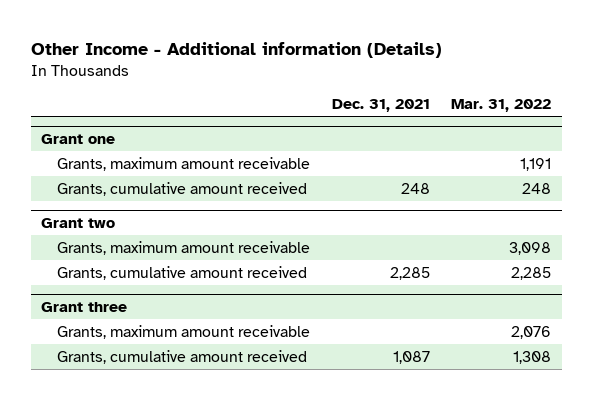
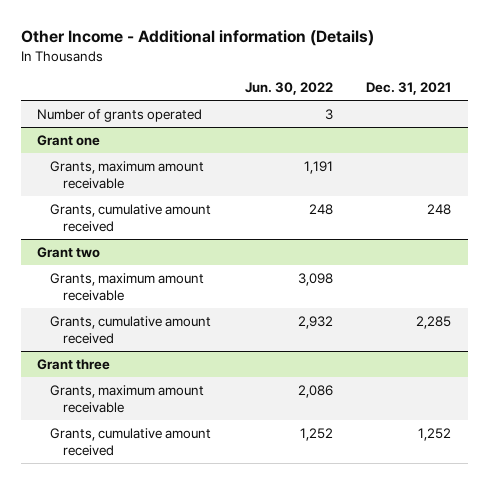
- | Dec. 31, 2021 | Mar. 31, 2022
+ | Jun. 30, 2022 | Dec. 31, 2021
+ Number of grants operated | 3 |
@ Grant three
- Grants, cumulative amount received | 1,087 | 1,308
+ Grants, cumulative amount received | 1,252 | 1,252

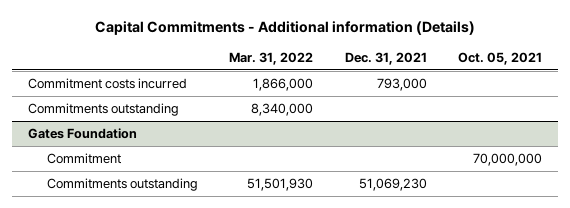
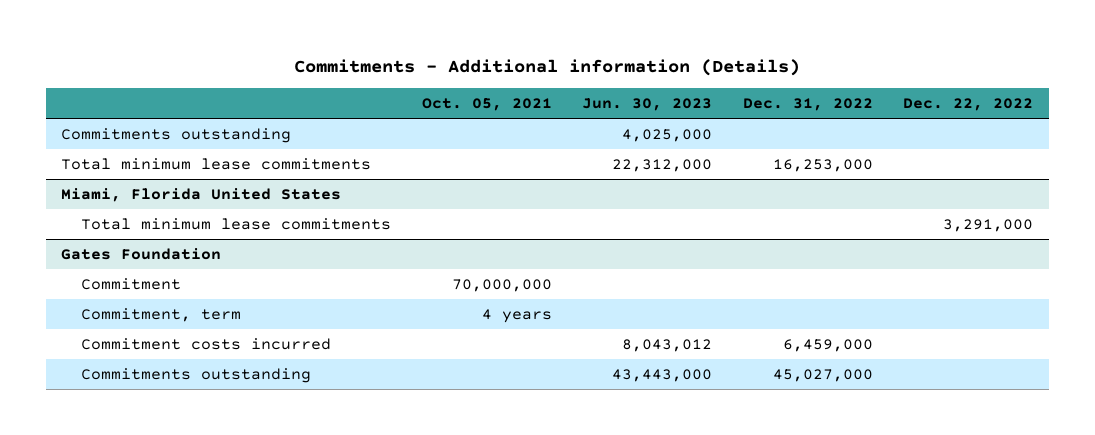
- Capital Commitments - Additional information (Details)
+ Commitments - Additional information (Details)
- | Mar. 31, 2022 | Dec. 31, 2021 | Oct. 05, 2021
+ | Oct. 05, 2021 | Jun. 30, 2023 | Dec. 31, 2022 | Dec. 22, 2022
- Commitment costs incurred | 1,866,000 | 793,000 |
+ Total minimum lease commitments | | 22,312,000 | 16,253,000 |
+ Miami, Florida United States
+ Total minimum lease commitments | | | | 3,291,000
@ Gates Foundation
+ Commitment, term | 4 years | | |
+ Commitment costs incurred | | 8,043,012 | 6,459,000 |

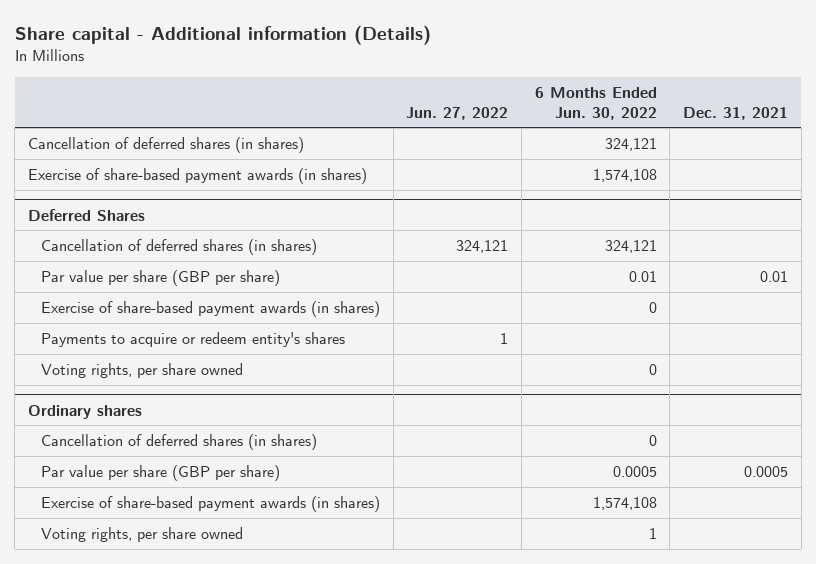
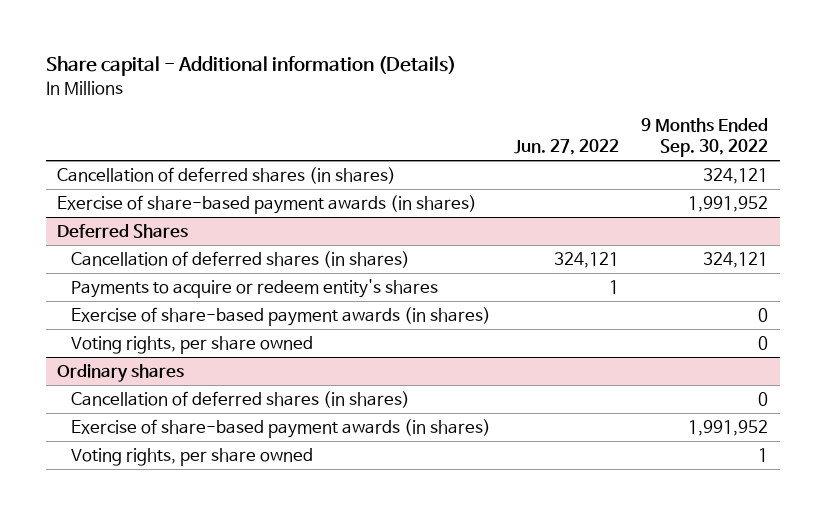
- | Jun. 27, 2022 | 6 Months Ended Jun. 30, 2022 | Dec. 31, 2021
+ | Jun. 27, 2022 | 9 Months Ended Sep. 30, 2022
@ Deferred Shares
- Par value per share (GBP per share) | | 0.01 | 0.01
moved down: Exercise of share-based payment awards (in shares) | | 0
@ Ordinary shares
- Par value per share (GBP per share) | | 0.0005 | 0.0005

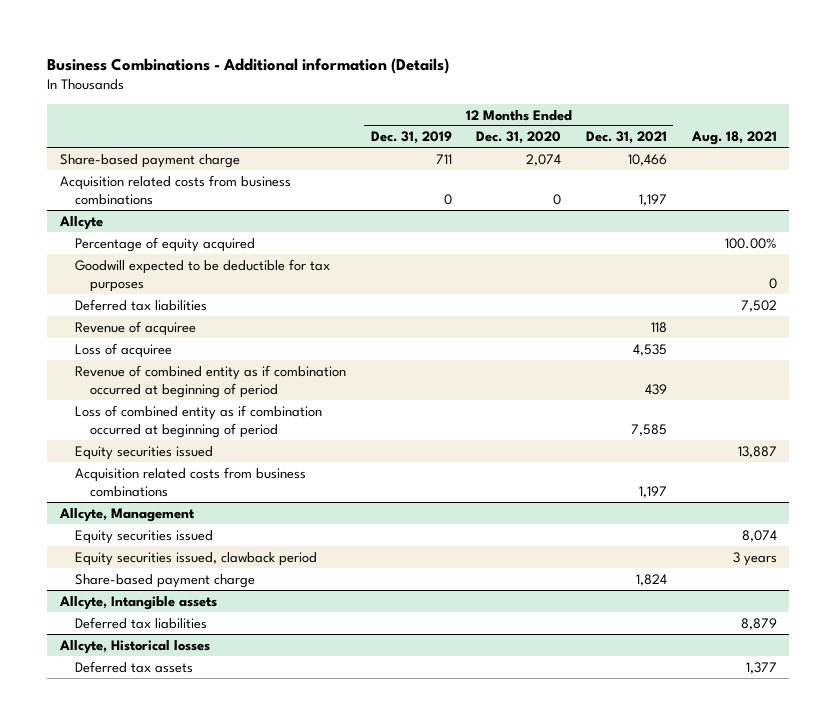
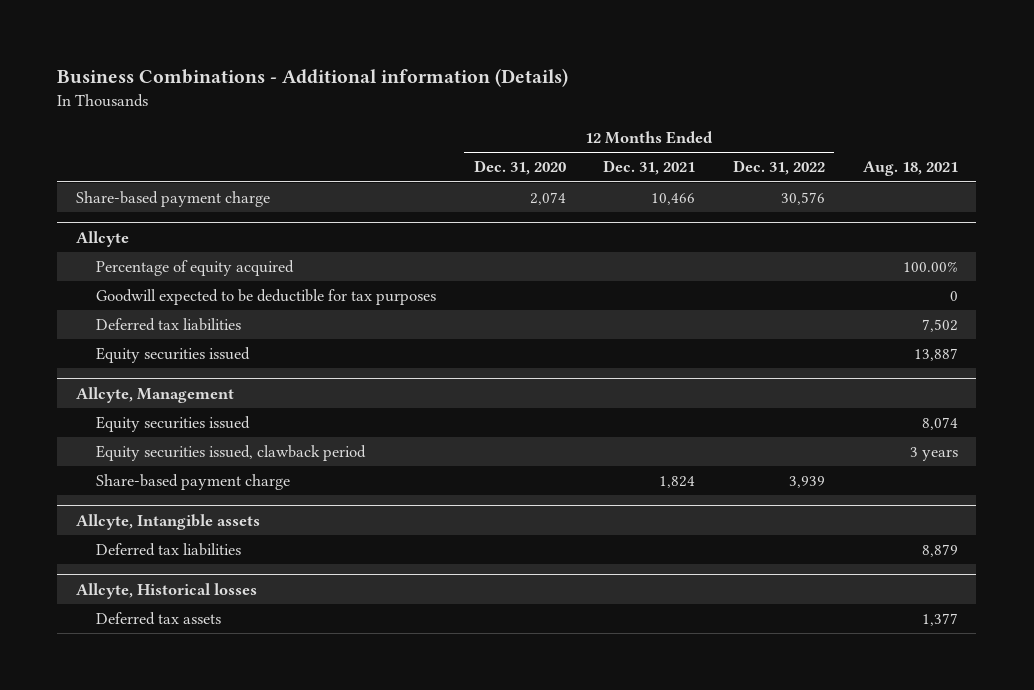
- | 12 Months Ended Dec. 31, 2019 | 12 Months Ended Dec. 31, 2020 | 12 Months Ended Dec. 31, 2021 | Aug. 18, 2021
+ | 12 Months Ended Dec. 31, 2020 | 12 Months Ended Dec. 31, 2021 | 12 Months Ended Dec. 31, 2022 | Aug. 18, 2021
- Acquisition related costs from business combinations | 0 | 0 | 1,197 |
@ Allcyte
- Revenue of acquiree | | | 118 |
- Loss of acquiree | | | 4,535 |
- Revenue of combined entity as if combination occurred at beginning of period | | | 439 |
- Loss of combined entity as if combination occurred at beginning of period | | | 7,585 |
- Acquisition related costs from business combinations | | | 1,197 |

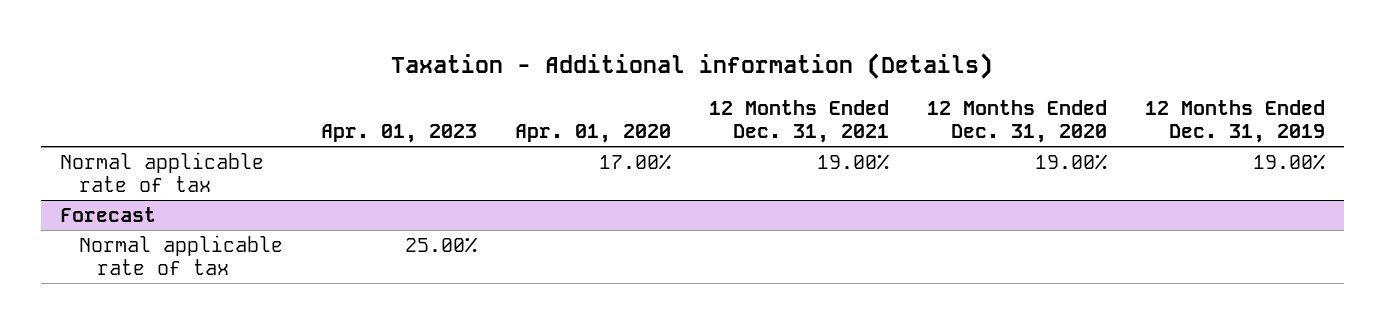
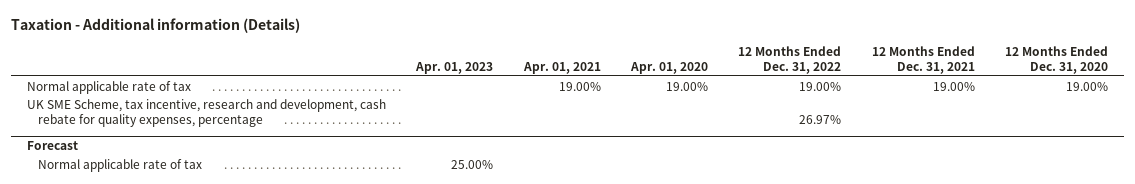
- | Apr. 01, 2023 | Apr. 01, 2020 | 12 Months Ended Dec. 31, 2021 | 12 Months Ended Dec. 31, 2020 | 12 Months Ended Dec. 31, 2019
+ | Apr. 01, 2023 | Apr. 01, 2021 | Apr. 01, 2020 | 12 Months Ended Dec. 31, 2022 | 12 Months Ended Dec. 31, 2021 | 12 Months Ended Dec. 31, 2020
- Normal applicable rate of tax | | 17.00% | 19.00% | 19.00% | 19.00%
+ Normal applicable rate of tax | | 19.00% | 19.00% | 19.00% | 19.00% | 19.00%
+ UK SME Scheme, tax incentive, research and development, cash rebate for quality expenses, percentage | | | | 26.97% | |

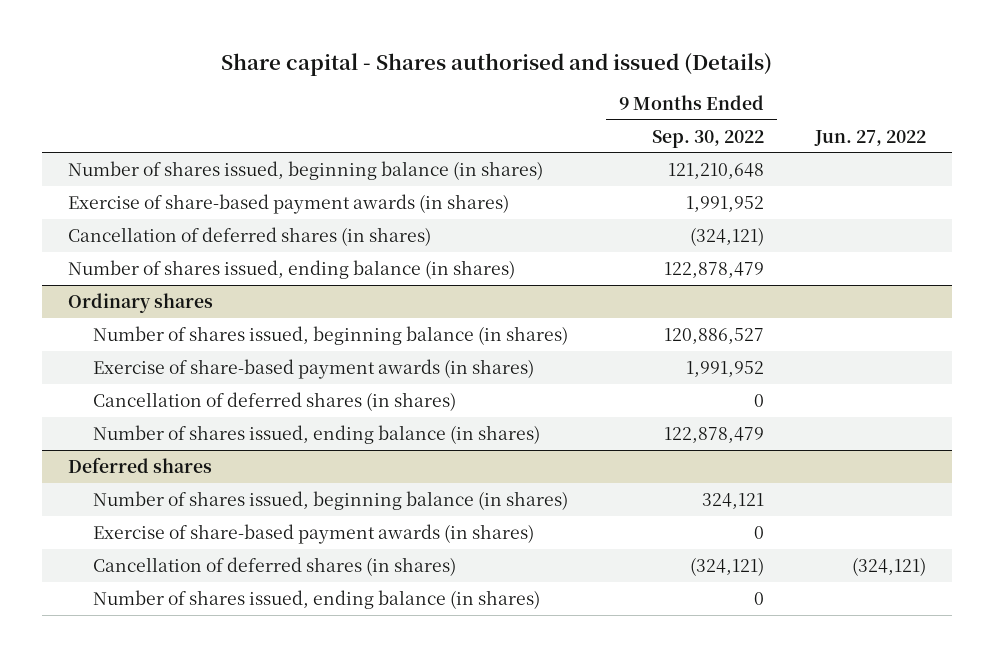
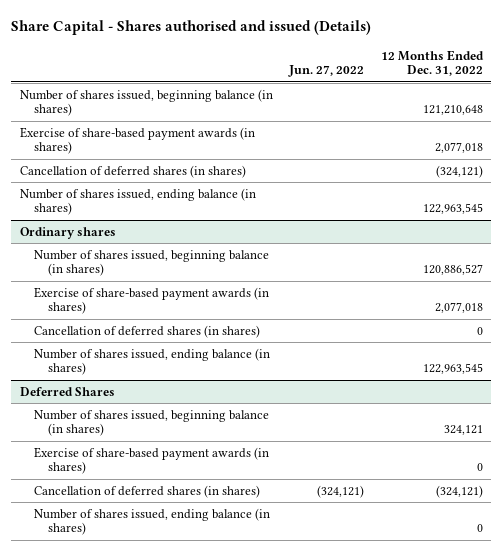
- Share capital - Shares authorised and issued (Details)
+ Share Capital - Shares authorised and issued (Details)
- | 9 Months Ended Sep. 30, 2022 | Jun. 27, 2022
+ | Jun. 27, 2022 | 12 Months Ended Dec. 31, 2022
- Deferred shares
+ Deferred Shares

